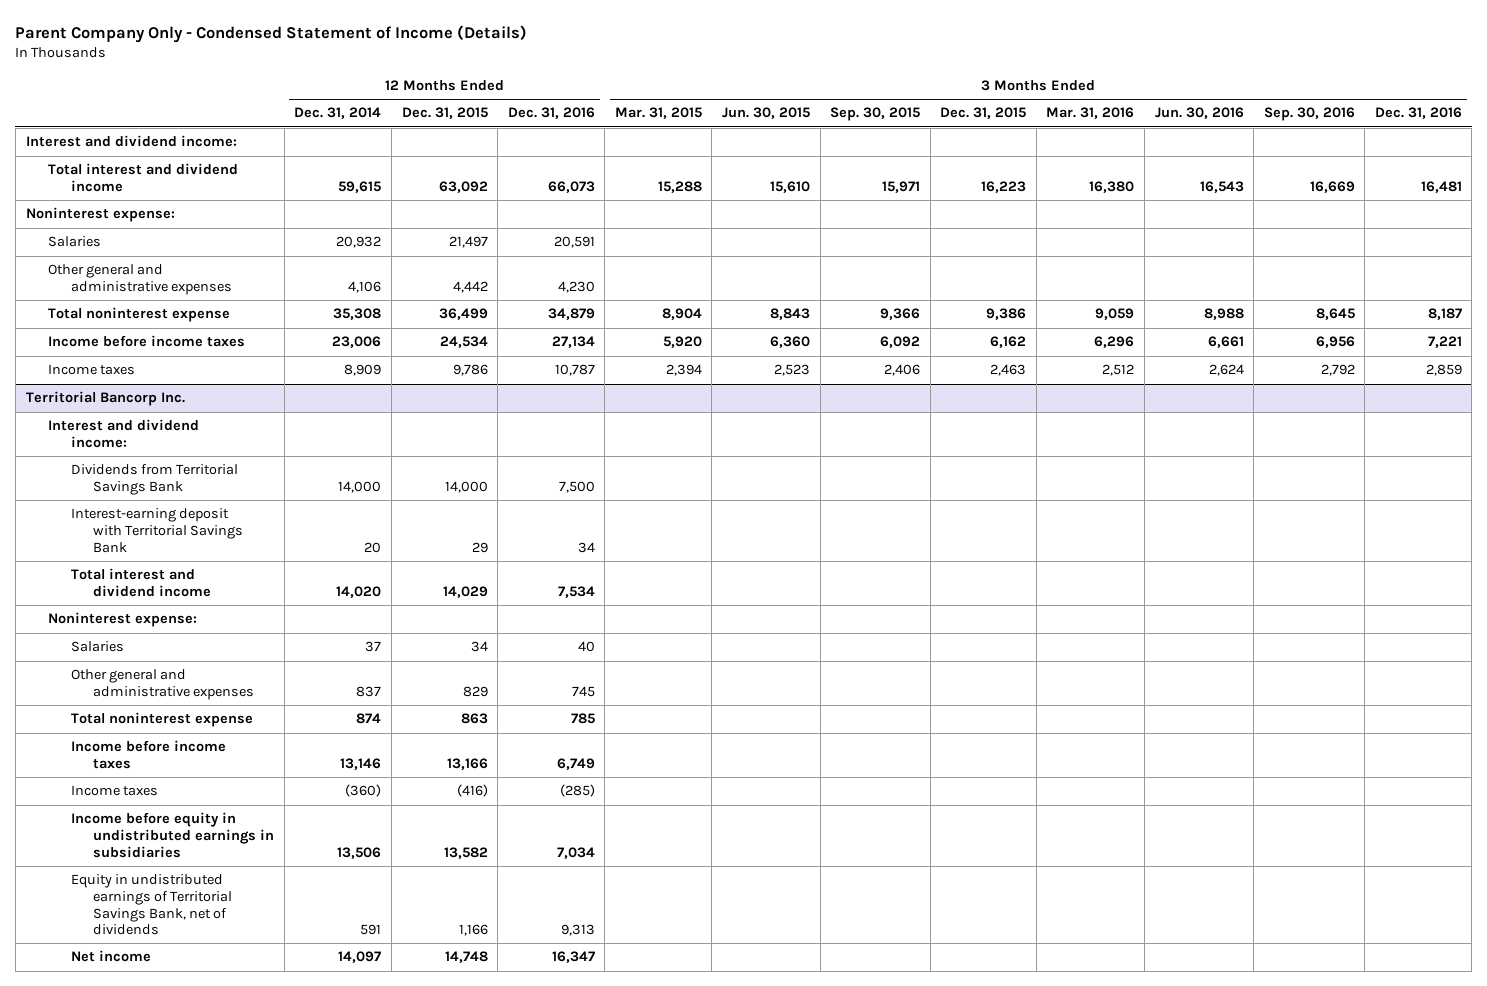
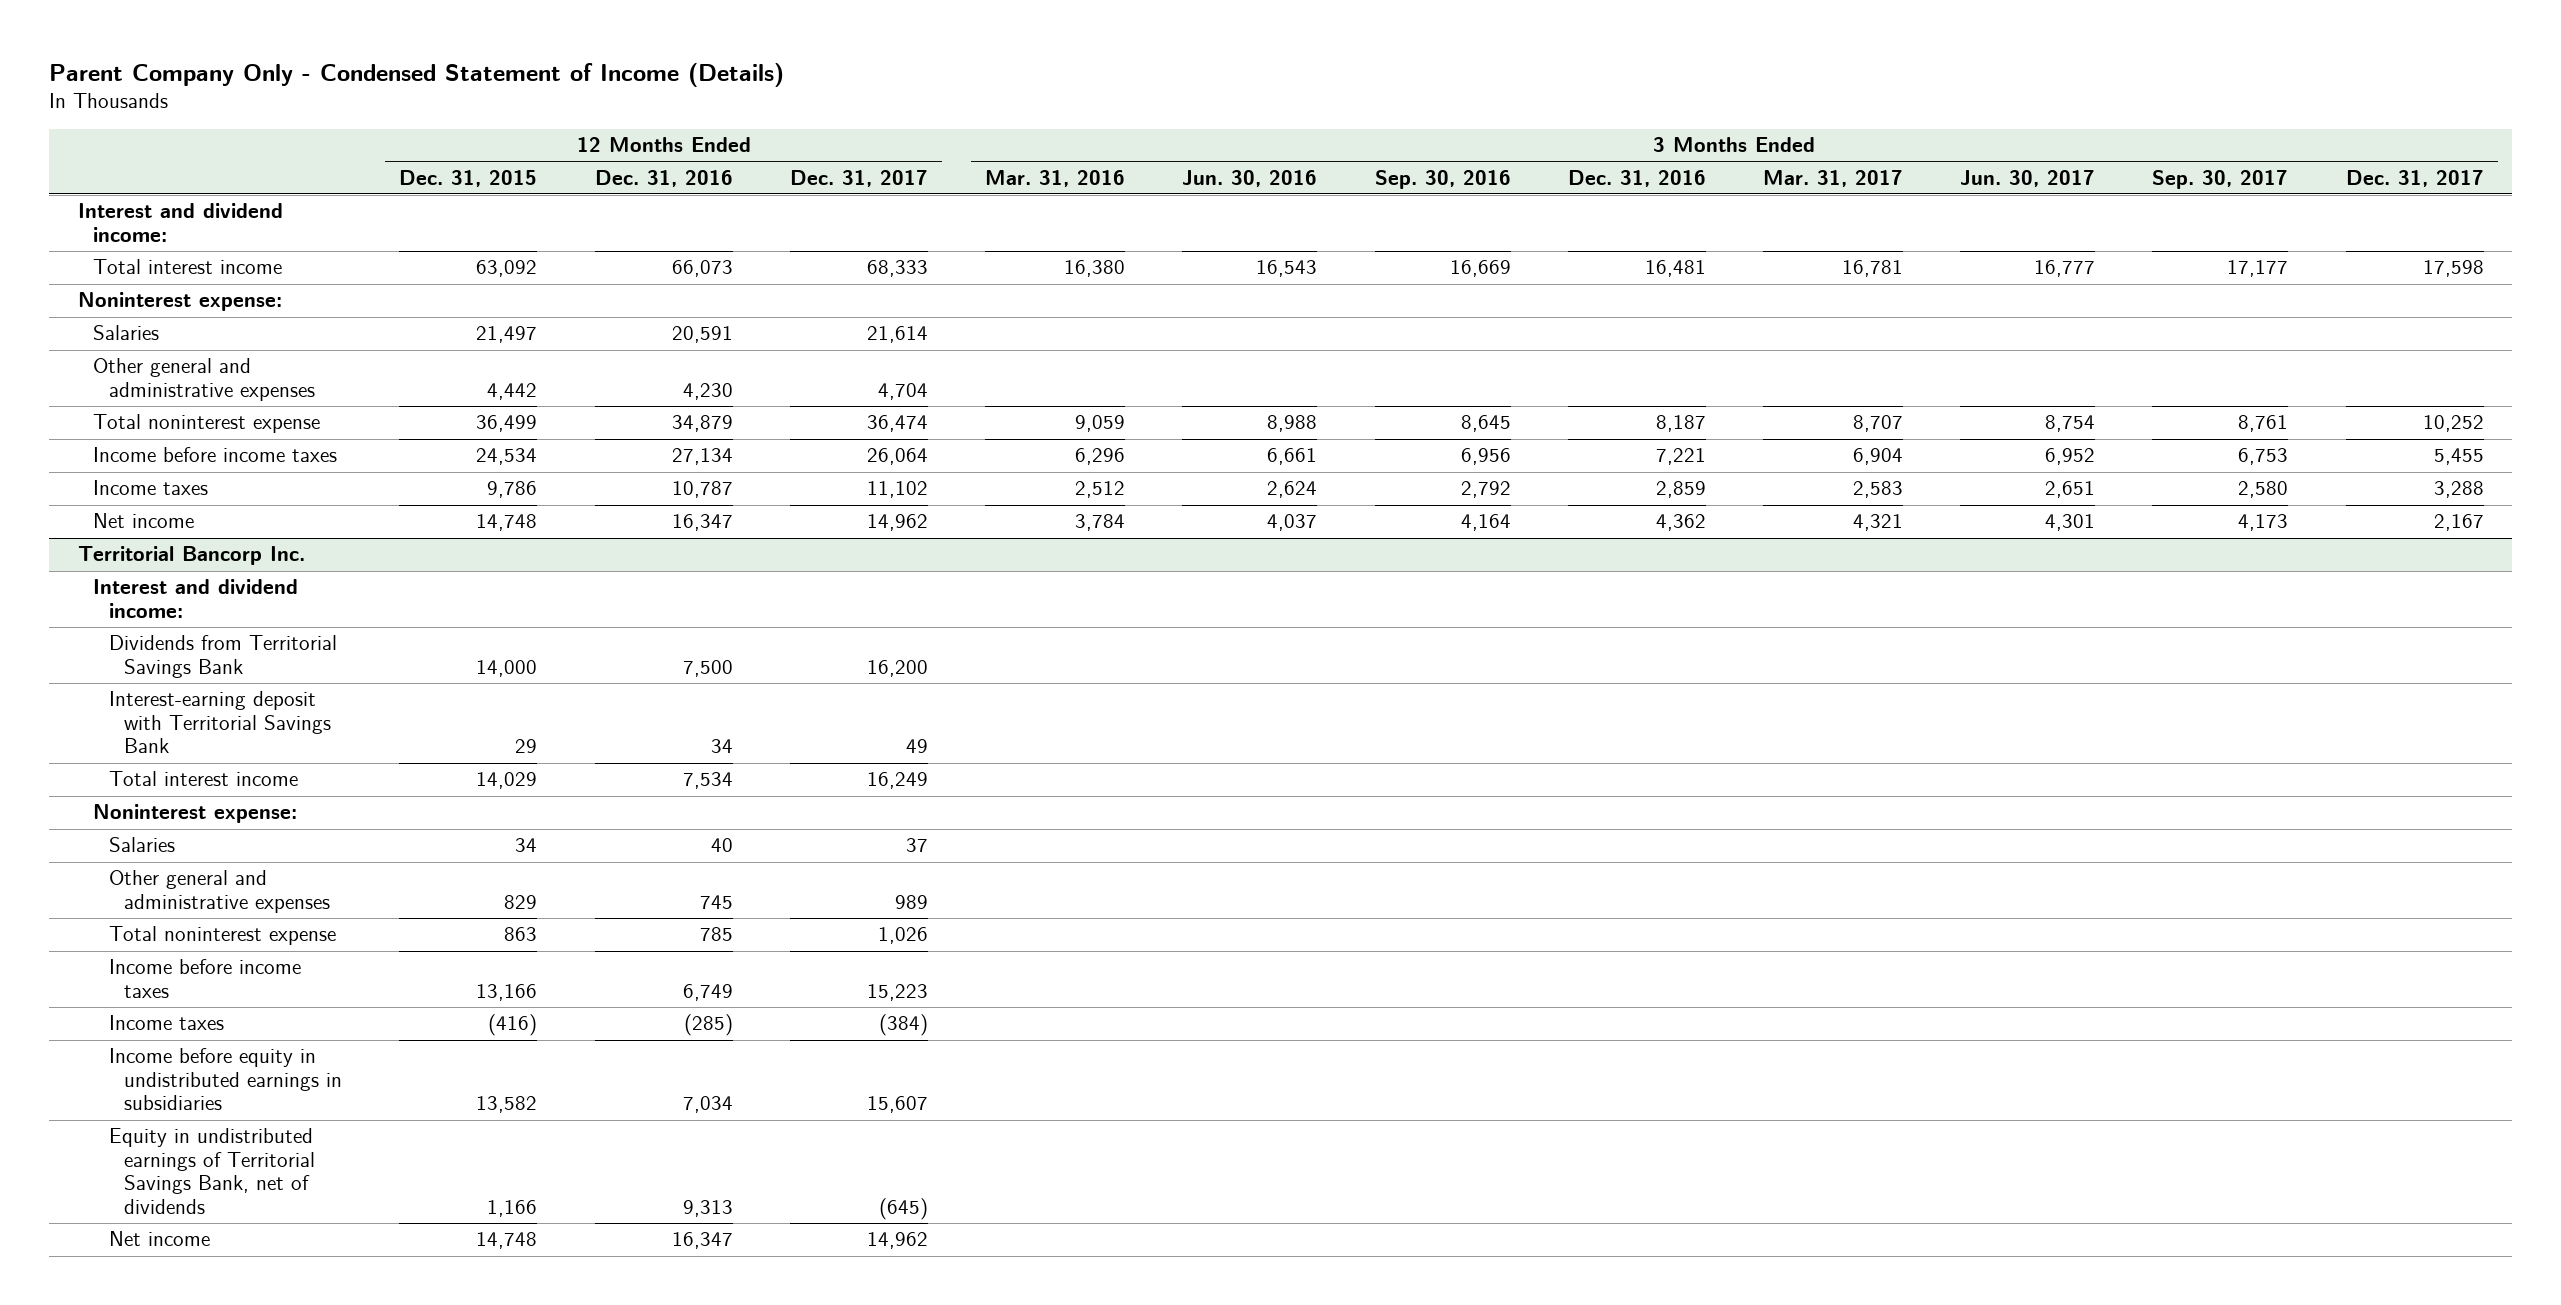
- | 12 Months Ended Dec. 31, 2014 | 12 Months Ended Dec. 31, 2015 | 12 Months Ended Dec. 31, 2016 | 3 Months Ended Mar. 31, 2015 | 3 Months Ended Jun. 30, 2015 | 3 Months Ended Sep. 30, 2015 | 3 Months Ended Dec. 31, 2015 | 3 Months Ended Mar. 31, 2016 | 3 Months Ended Jun. 30, 2016 | 3 Months Ended Sep. 30, 2016 | 3 Months Ended Dec. 31, 2016
+ | 12 Months Ended Dec. 31, 2015 | 12 Months Ended Dec. 31, 2016 | 12 Months Ended Dec. 31, 2017 | 3 Months Ended Mar. 31, 2016 | 3 Months Ended Jun. 30, 2016 | 3 Months Ended Sep. 30, 2016 | 3 Months Ended Dec. 31, 2016 | 3 Months Ended Mar. 31, 2017 | 3 Months Ended Jun. 30, 2017 | 3 Months Ended Sep. 30, 2017 | 3 Months Ended Dec. 31, 2017
- Total interest and dividend income | 59,615 | 63,092 | 66,073 | 15,288 | 15,610 | 15,971 | 16,223 | 16,380 | 16,543 | 16,669 | 16,481
+ Total interest income | 63,092 | 66,073 | 68,333 | 16,380 | 16,543 | 16,669 | 16,481 | 16,781 | 16,777 | 17,177 | 17,598
+ Net income | 14,748 | 16,347 | 14,962 | 3,784 | 4,037 | 4,164 | 4,362 | 4,321 | 4,301 | 4,173 | 2,167
@ Territorial Bancorp Inc.
- Total interest and dividend income | 14,020 | 14,029 | 7,534 | | | | | | | |
+ Total interest income | 14,029 | 7,534 | 16,249 | | | | | | | |

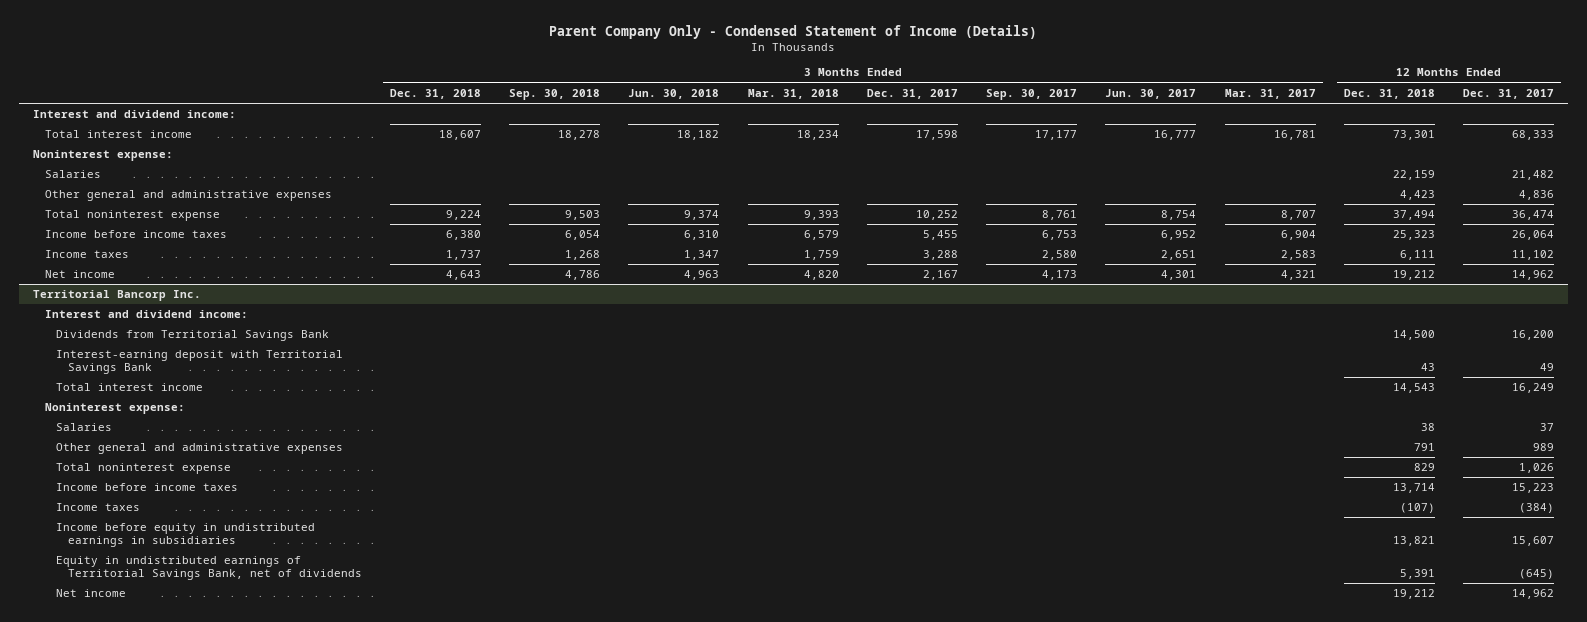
- | 12 Months Ended Dec. 31, 2015 | 12 Months Ended Dec. 31, 2016 | 12 Months Ended Dec. 31, 2017 | 3 Months Ended Mar. 31, 2016 | 3 Months Ended Jun. 30, 2016 | 3 Months Ended Sep. 30, 2016 | 3 Months Ended Dec. 31, 2016 | 3 Months Ended Mar. 31, 2017 | 3 Months Ended Jun. 30, 2017 | 3 Months Ended Sep. 30, 2017 | 3 Months Ended Dec. 31, 2017
+ | 3 Months Ended Dec. 31, 2018 | 3 Months Ended Sep. 30, 2018 | 3 Months Ended Jun. 30, 2018 | 3 Months Ended Mar. 31, 2018 | 3 Months Ended Dec. 31, 2017 | 3 Months Ended Sep. 30, 2017 | 3 Months Ended Jun. 30, 2017 | 3 Months Ended Mar. 31, 2017 | 12 Months Ended Dec. 31, 2018 | 12 Months Ended Dec. 31, 2017
- Salaries | 21,497 | 20,591 | 21,614 | | | | | | | |
- Other general and administrative expenses | 4,442 | 4,230 | 4,704 | | | | | | | |
+ Salaries | | | | | | | | | 22,159 | 21,482
+ Other general and administrative expenses | | | | | | | | | 4,423 | 4,836

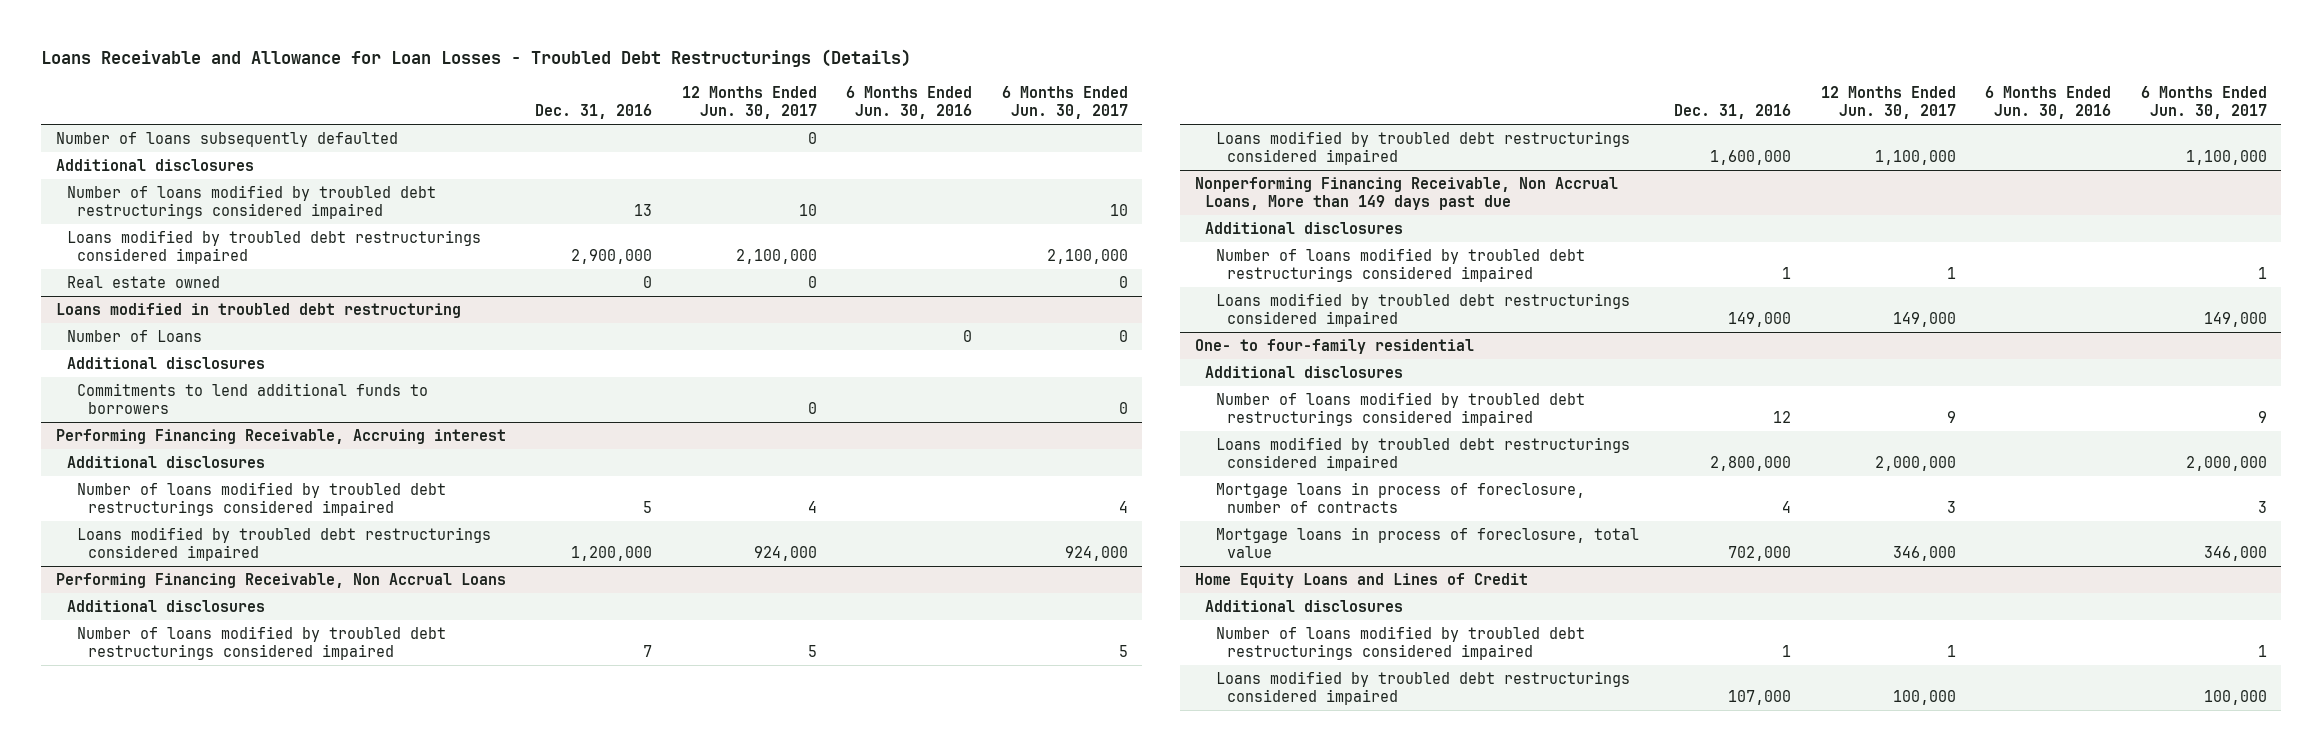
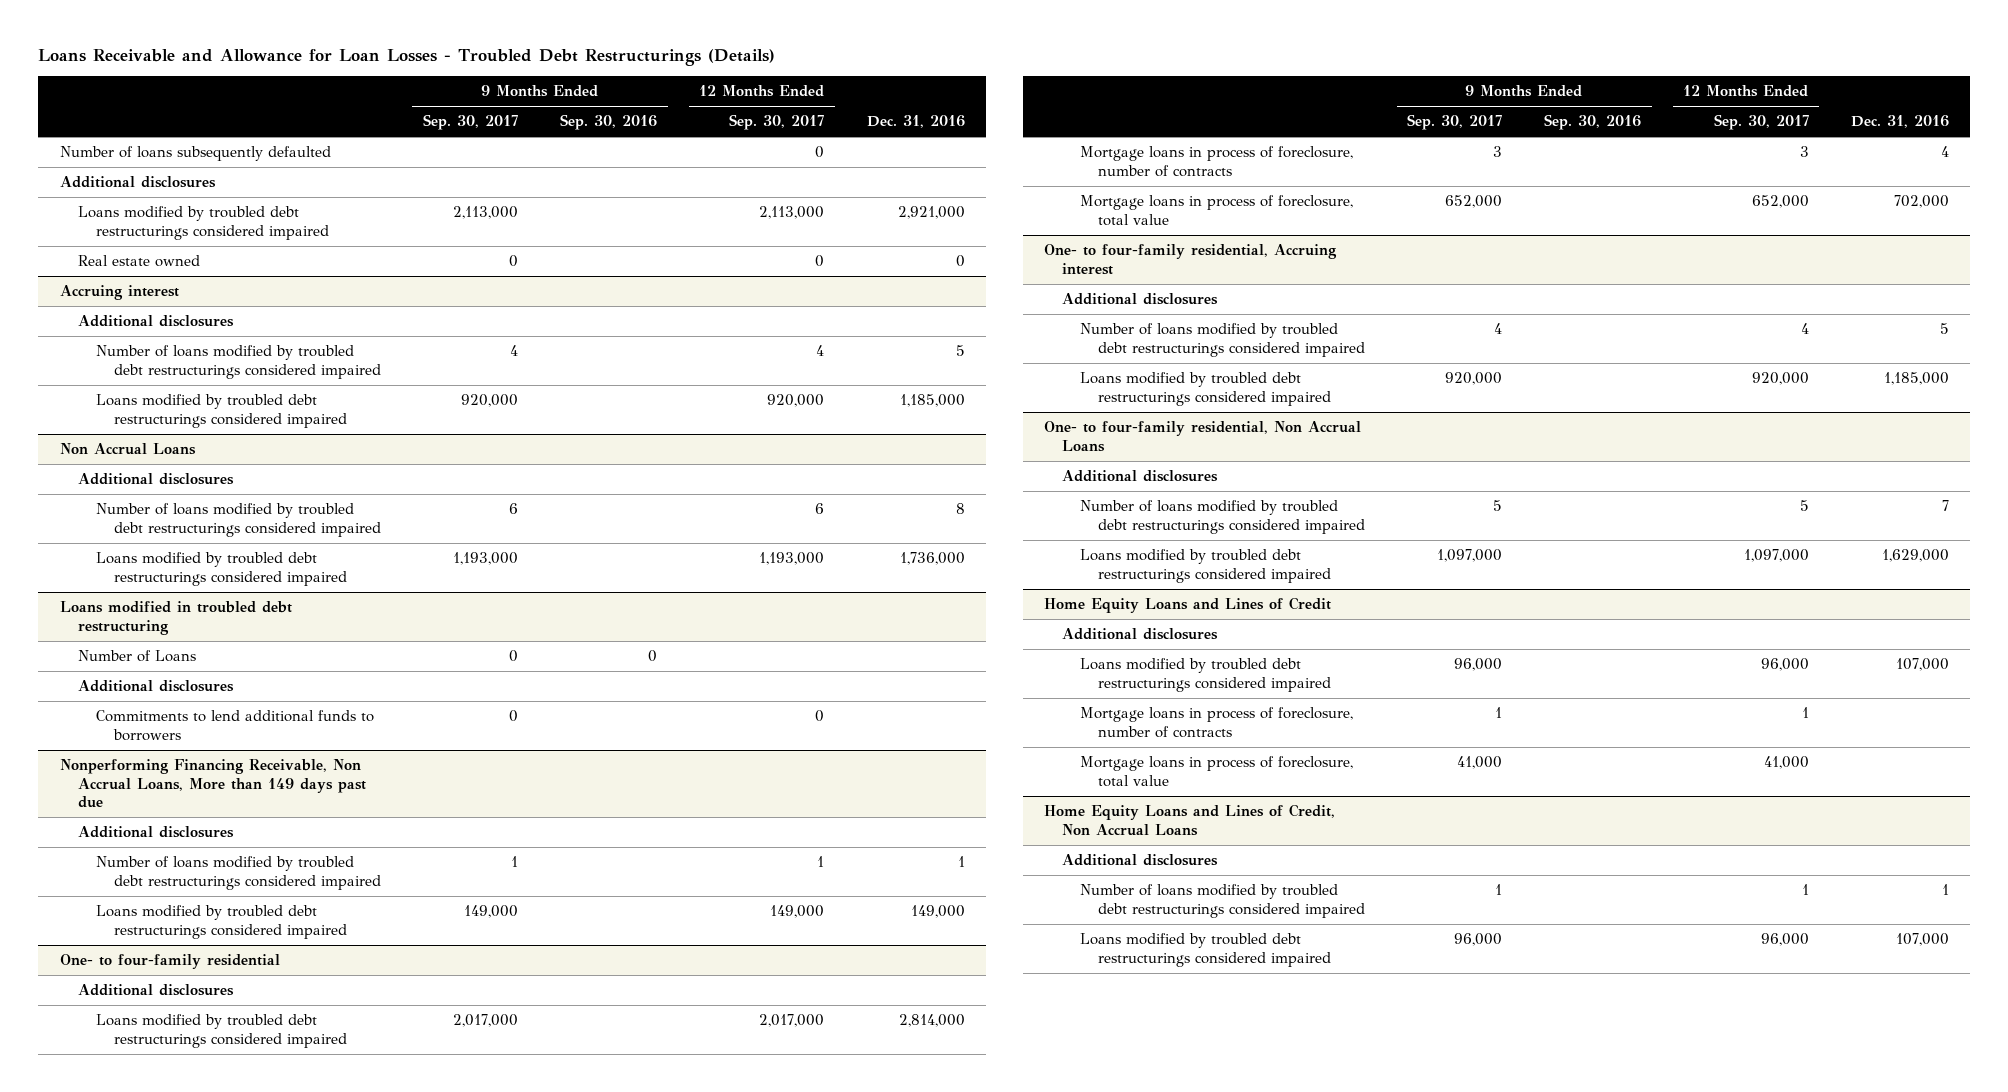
- | Dec. 31, 2016 | 12 Months Ended Jun. 30, 2017 | 6 Months Ended Jun. 30, 2016 | 6 Months Ended Jun. 30, 2017
+ | 9 Months Ended Sep. 30, 2017 | 9 Months Ended Sep. 30, 2016 | 12 Months Ended Sep. 30, 2017 | Dec. 31, 2016
- Number of loans modified by troubled debt restructurings considered impaired | 13 | 10 | | 10
- Loans modified by troubled debt restructurings considered impaired | 2,900,000 | 2,100,000 | | 2,100,000
+ Loans modified by troubled debt restructurings considered impaired | 2,113,000 | | 2,113,000 | 2,921,000
+ Accruing interest
+ Additional disclosures
+ Number of loans modified by troubled debt restructurings considered impaired | 4 | | 4 | 5
+ Loans modified by troubled debt restructurings considered impaired | 920,000 | | 920,000 | 1,185,000
+ Non Accrual Loans
+ Additional disclosures
+ Number of loans modified by troubled debt restructurings considered impaired | 6 | | 6 | 8
+ Loans modified by troubled debt restructurings considered impaired | 1,193,000 | | 1,193,000 | 1,736,000
- Performing Financing Receivable, Accruing interest
- Additional disclosures
- Number of loans modified by troubled debt restructurings considered impaired | 5 | 4 | | 4
- Loans modified by troubled debt restructurings considered impaired | 1,200,000 | 924,000 | | 924,000
- Performing Financing Receivable, Non Accrual Loans
- Additional disclosures
- Number of loans modified by troubled debt restructurings considered impaired | 7 | 5 | | 5
- Loans modified by troubled debt restructurings considered impaired | 1,600,000 | 1,100,000 | | 1,100,000
@ One- to four-family residential
- Number of loans modified by troubled debt restructurings considered impaired | 12 | 9 | | 9
- Loans modified by troubled debt restructurings considered impaired | 2,800,000 | 2,000,000 | | 2,000,000
+ Loans modified by troubled debt restructurings considered impaired | 2,017,000 | | 2,017,000 | 2,814,000
+ One- to four-family residential, Accruing interest
+ Additional disclosures
+ Number of loans modified by troubled debt restructurings considered impaired | 4 | | 4 | 5
+ Loans modified by troubled debt restructurings considered impaired | 920,000 | | 920,000 | 1,185,000
+ One- to four-family residential, Non Accrual Loans
+ Additional disclosures
+ Number of loans modified by troubled debt restructurings considered impaired | 5 | | 5 | 7
+ Loans modified by troubled debt restructurings considered impaired | 1,097,000 | | 1,097,000 | 1,629,000
@ Home Equity Loans and Lines of Credit
+ Loans modified by troubled debt restructurings considered impaired | 96,000 | | 96,000 | 107,000
+ Mortgage loans in process of foreclosure, number of contracts | 1 | | 1 |
+ Mortgage loans in process of foreclosure, total value | 41,000 | | 41,000 |
+ Home Equity Loans and Lines of Credit, Non Accrual Loans
+ Additional disclosures

